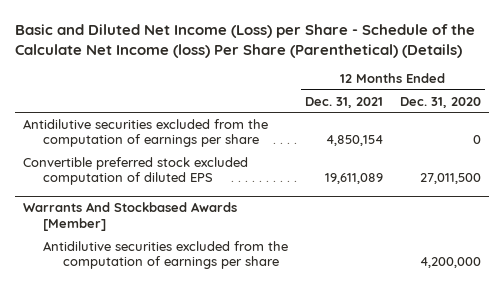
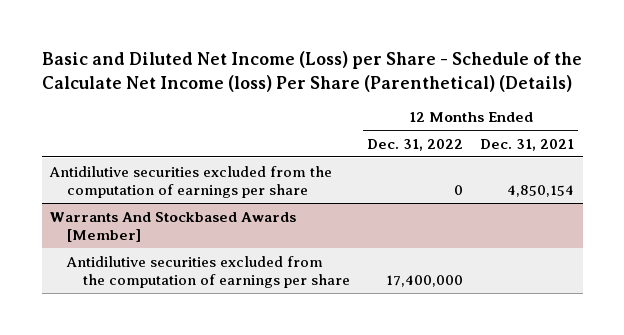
- | 12 Months Ended Dec. 31, 2021 | 12 Months Ended Dec. 31, 2020
+ | 12 Months Ended Dec. 31, 2022 | 12 Months Ended Dec. 31, 2021
- Convertible preferred stock excluded computation of diluted EPS | 19,611,089 | 27,011,500

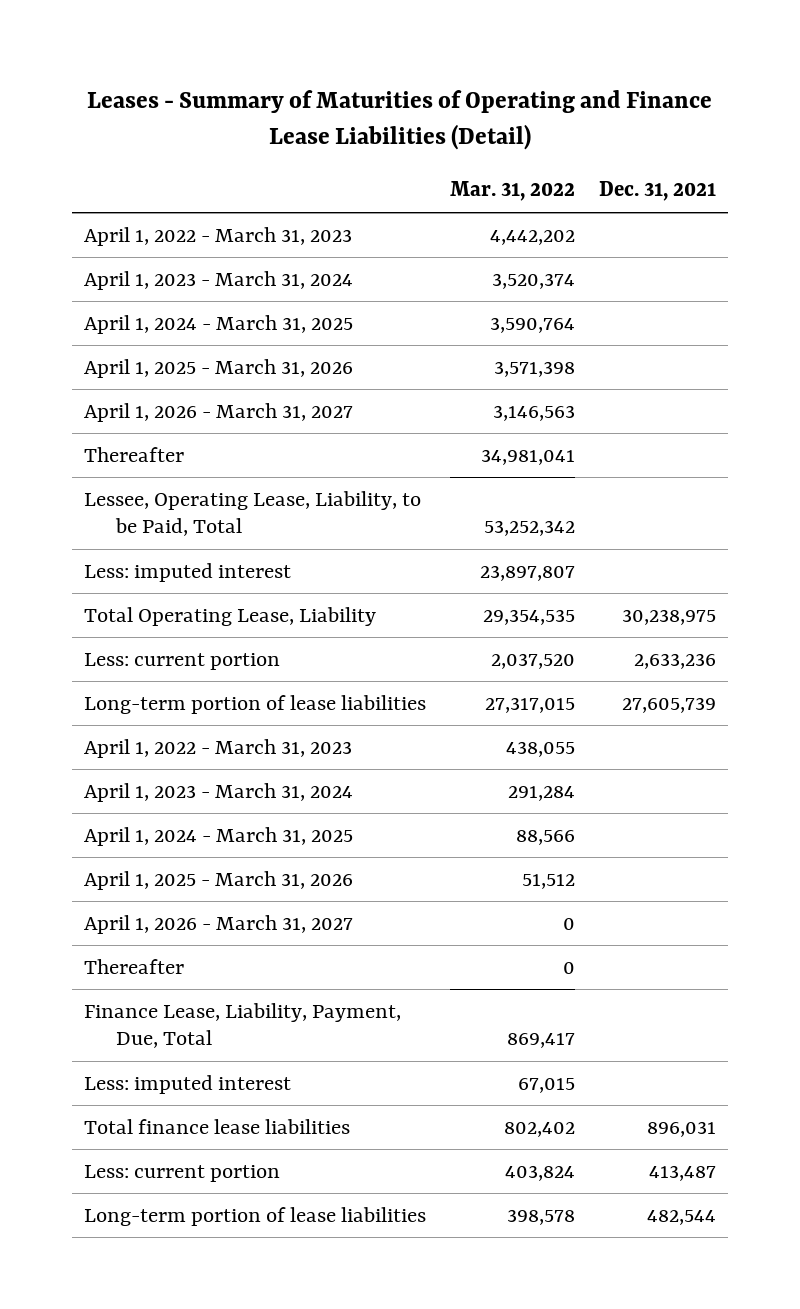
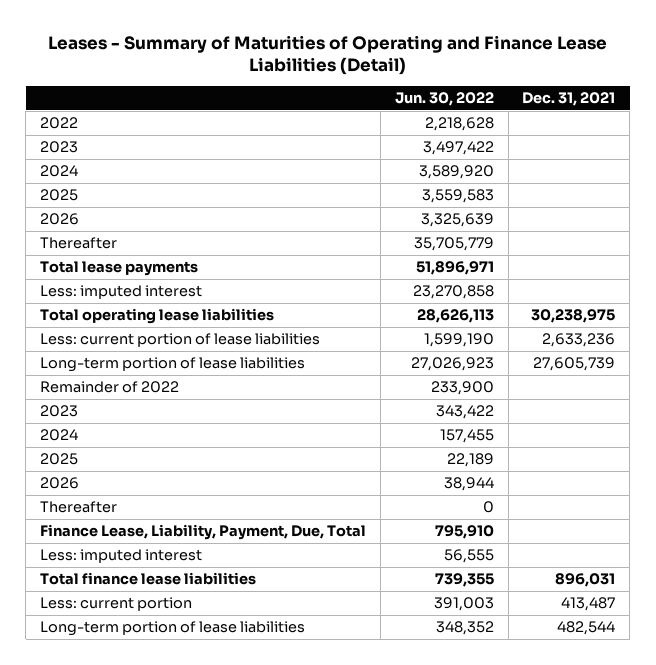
- | Mar. 31, 2022 | Dec. 31, 2021
+ | Jun. 30, 2022 | Dec. 31, 2021
- April 1, 2022 - March 31, 2023 | 4,442,202 |
- April 1, 2023 - March 31, 2024 | 3,520,374 |
- April 1, 2024 - March 31, 2025 | 3,590,764 |
- April 1, 2025 - March 31, 2026 | 3,571,398 |
- April 1, 2026 - March 31, 2027 | 3,146,563 |
+ 2022 | 2,218,628 |
+ 2023 | 3,497,422 |
+ 2024 | 3,589,920 |
+ 2025 | 3,559,583 |
+ 2026 | 3,325,639 |
- Lessee, Operating Lease, Liability, to be Paid, Total | 53,252,342 |
+ Total lease payments | 51,896,971 |
- Total Operating Lease, Liability | 29,354,535 | 30,238,975
- Less: current portion | 2,037,520 | 2,633,236
+ Total operating lease liabilities | 28,626,113 | 30,238,975
+ Less: current portion of lease liabilities | 1,599,190 | 2,633,236
- April 1, 2022 - March 31, 2023 | 438,055 |
- April 1, 2023 - March 31, 2024 | 291,284 |
- April 1, 2024 - March 31, 2025 | 88,566 |
- April 1, 2025 - March 31, 2026 | 51,512 |
- April 1, 2026 - March 31, 2027 | 0 |
+ Remainder of 2022 | 233,900 |
+ 2023 | 343,422 |
+ 2024 | 157,455 |
+ 2025 | 22,189 |
+ 2026 | 38,944 |

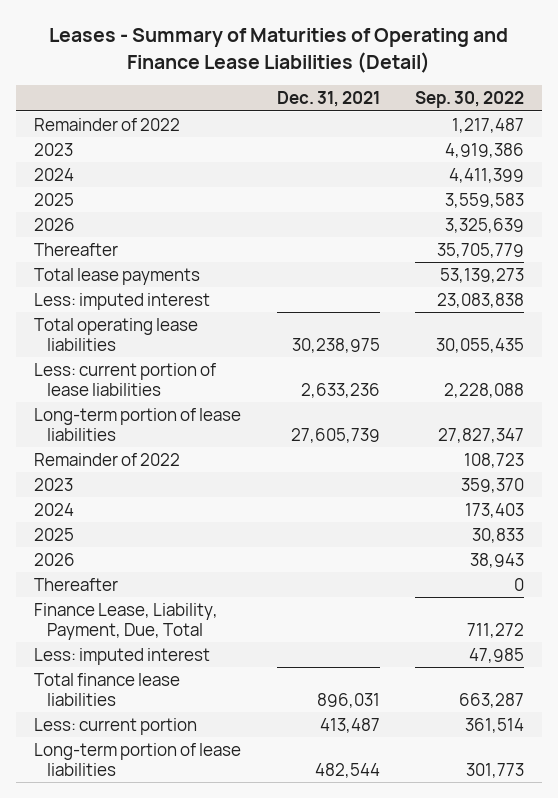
- | Jun. 30, 2022 | Dec. 31, 2021
+ | Dec. 31, 2021 | Sep. 30, 2022
- 2022 | 2,218,628 |
+ Remainder of 2022 | | 1,217,487

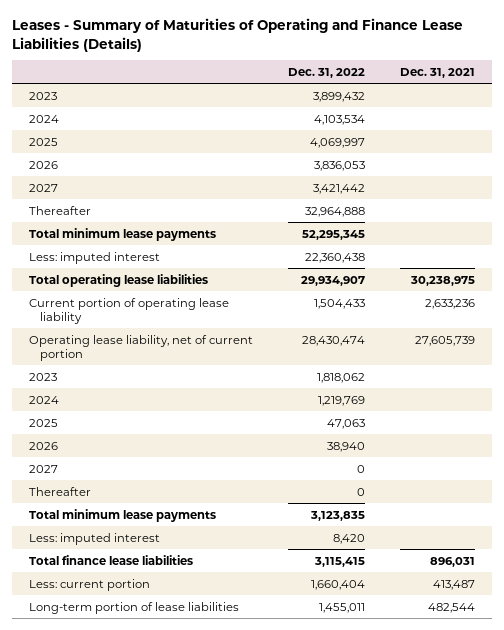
- Leases - Summary of Maturities of Operating and Finance Lease Liabilities (Detail)
+ Leases - Summary of Maturities of Operating and Finance Lease Liabilities (Details)
- | Dec. 31, 2021 | Sep. 30, 2022
+ | Dec. 31, 2022 | Dec. 31, 2021
- Remainder of 2022 | | 1,217,487
+ 2027 | 3,421,442 |
- Total lease payments | | 53,139,273
+ Total minimum lease payments | 52,295,345 |
- Less: current portion of lease liabilities | 2,633,236 | 2,228,088
- Long-term portion of lease liabilities | 27,605,739 | 27,827,347
- Remainder of 2022 | | 108,723
+ Current portion of operating lease liability | 1,504,433 | 2,633,236
+ Operating lease liability, net of current portion | 28,430,474 | 27,605,739
+ 2027 | 0 |
- Finance Lease, Liability, Payment, Due, Total | | 711,272
+ Total minimum lease payments | 3,123,835 |

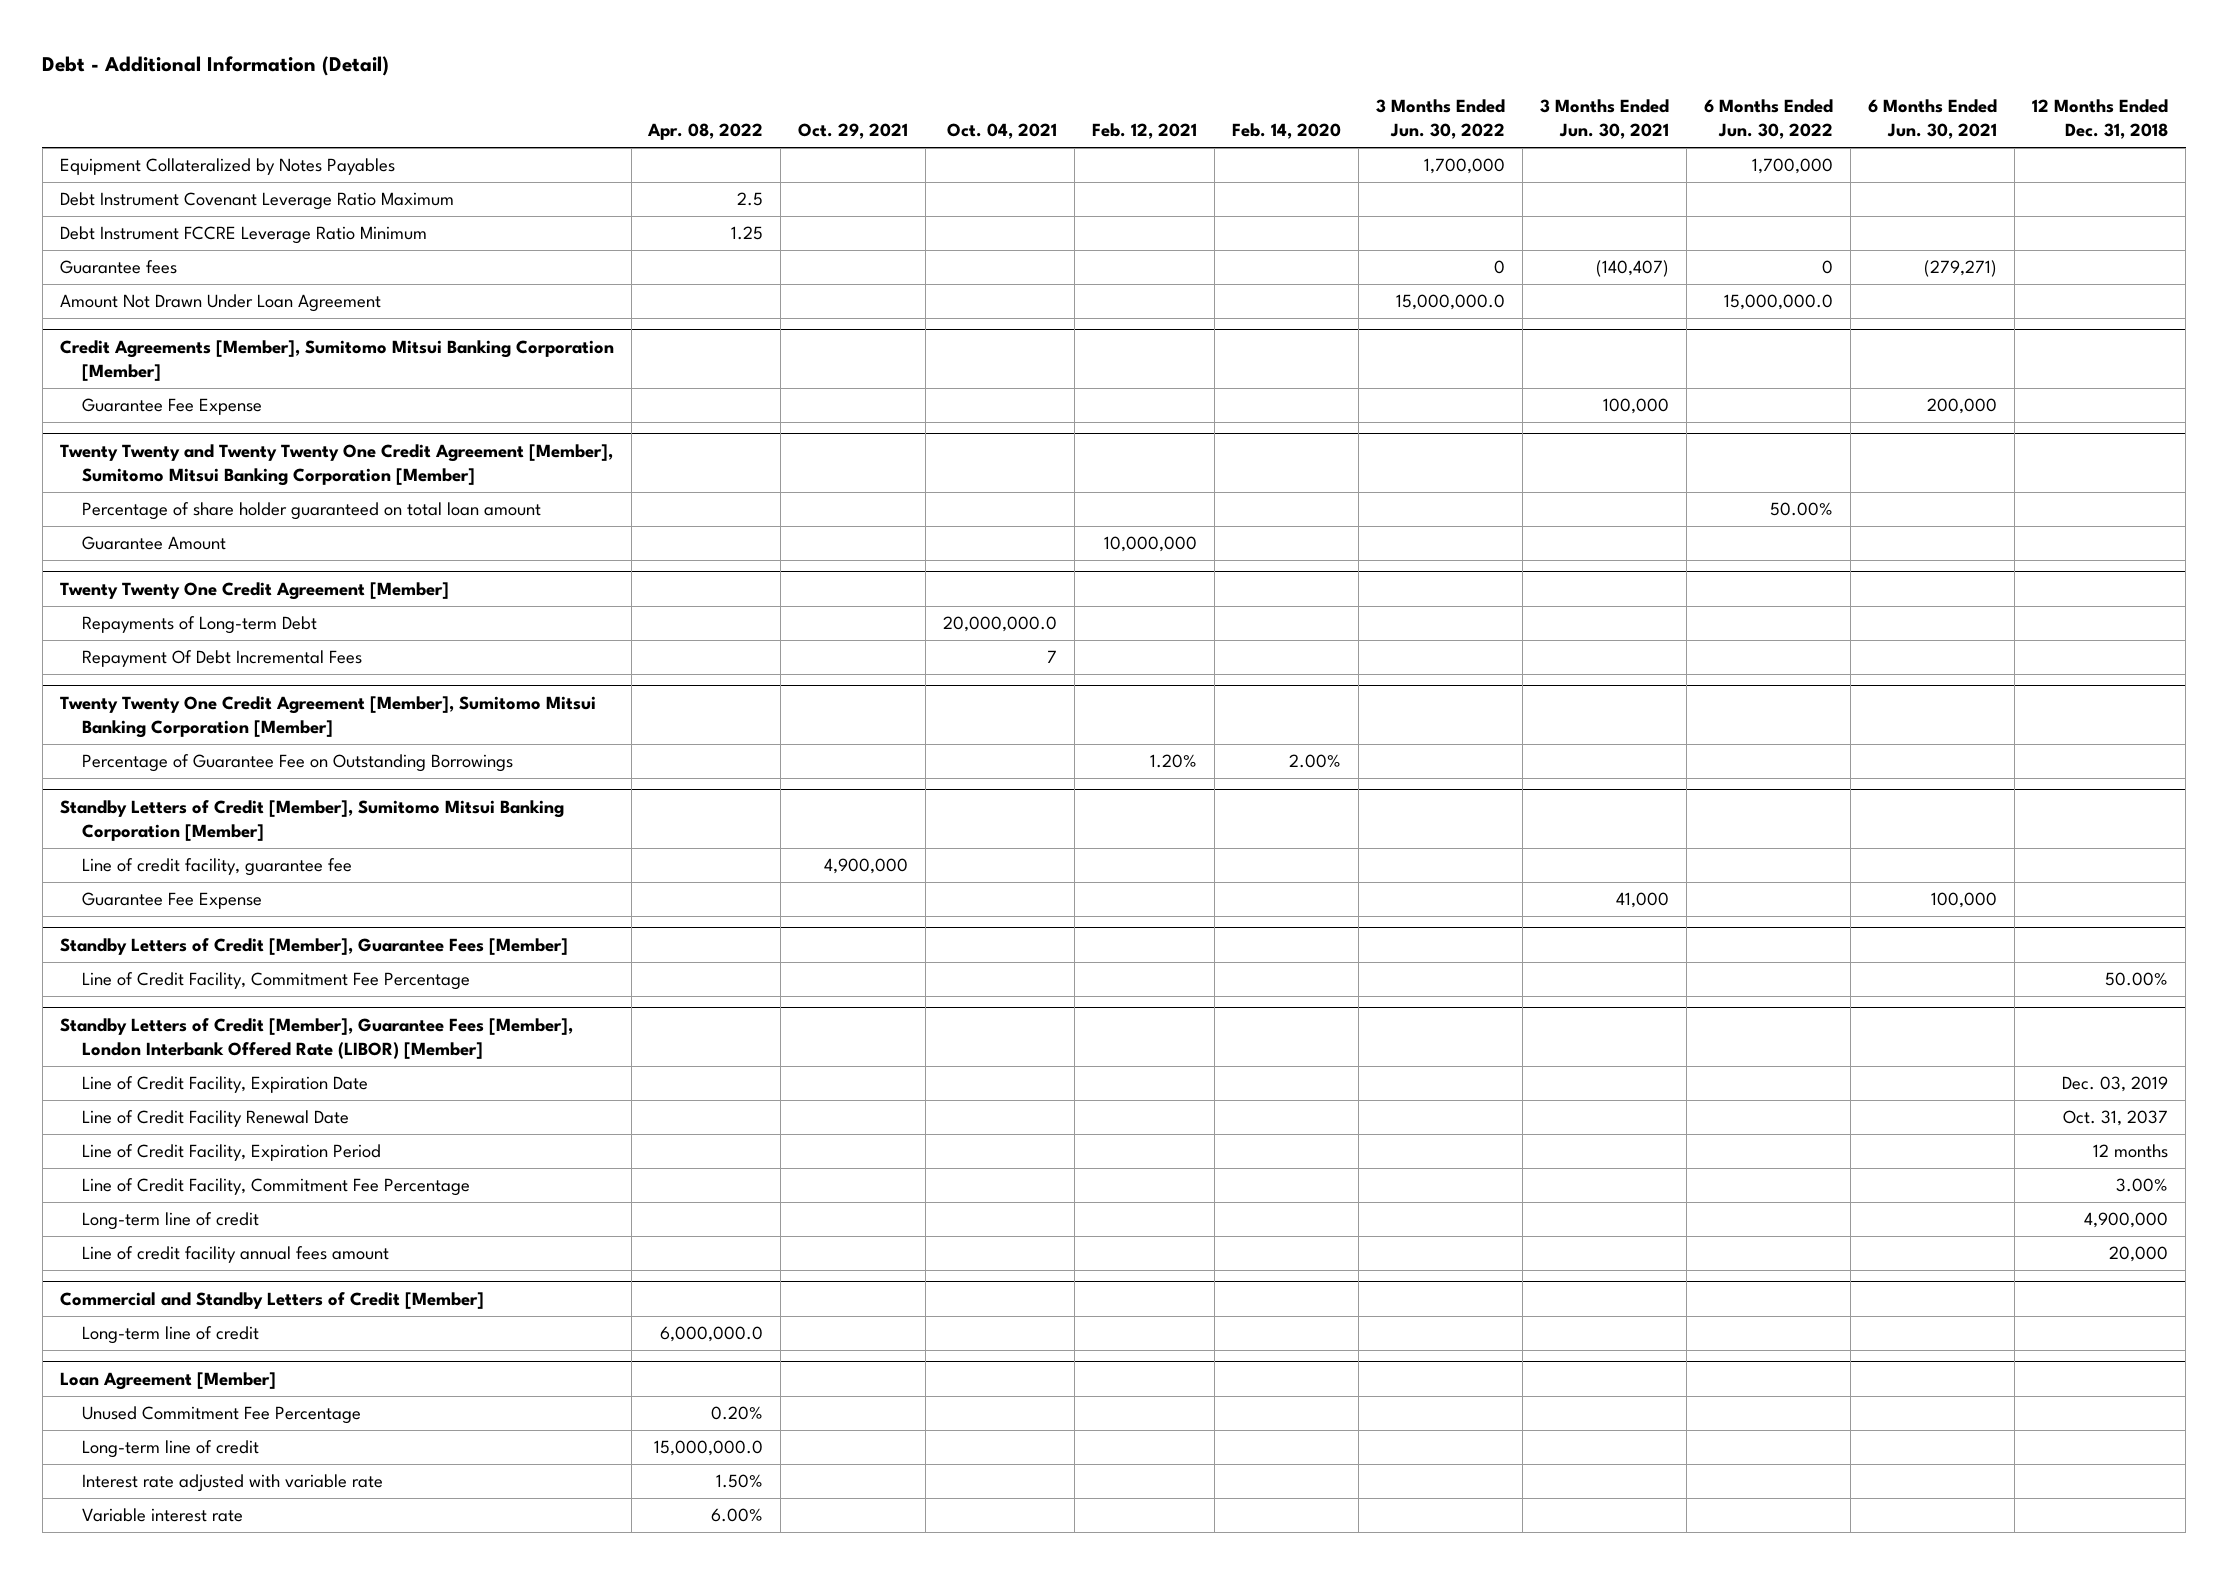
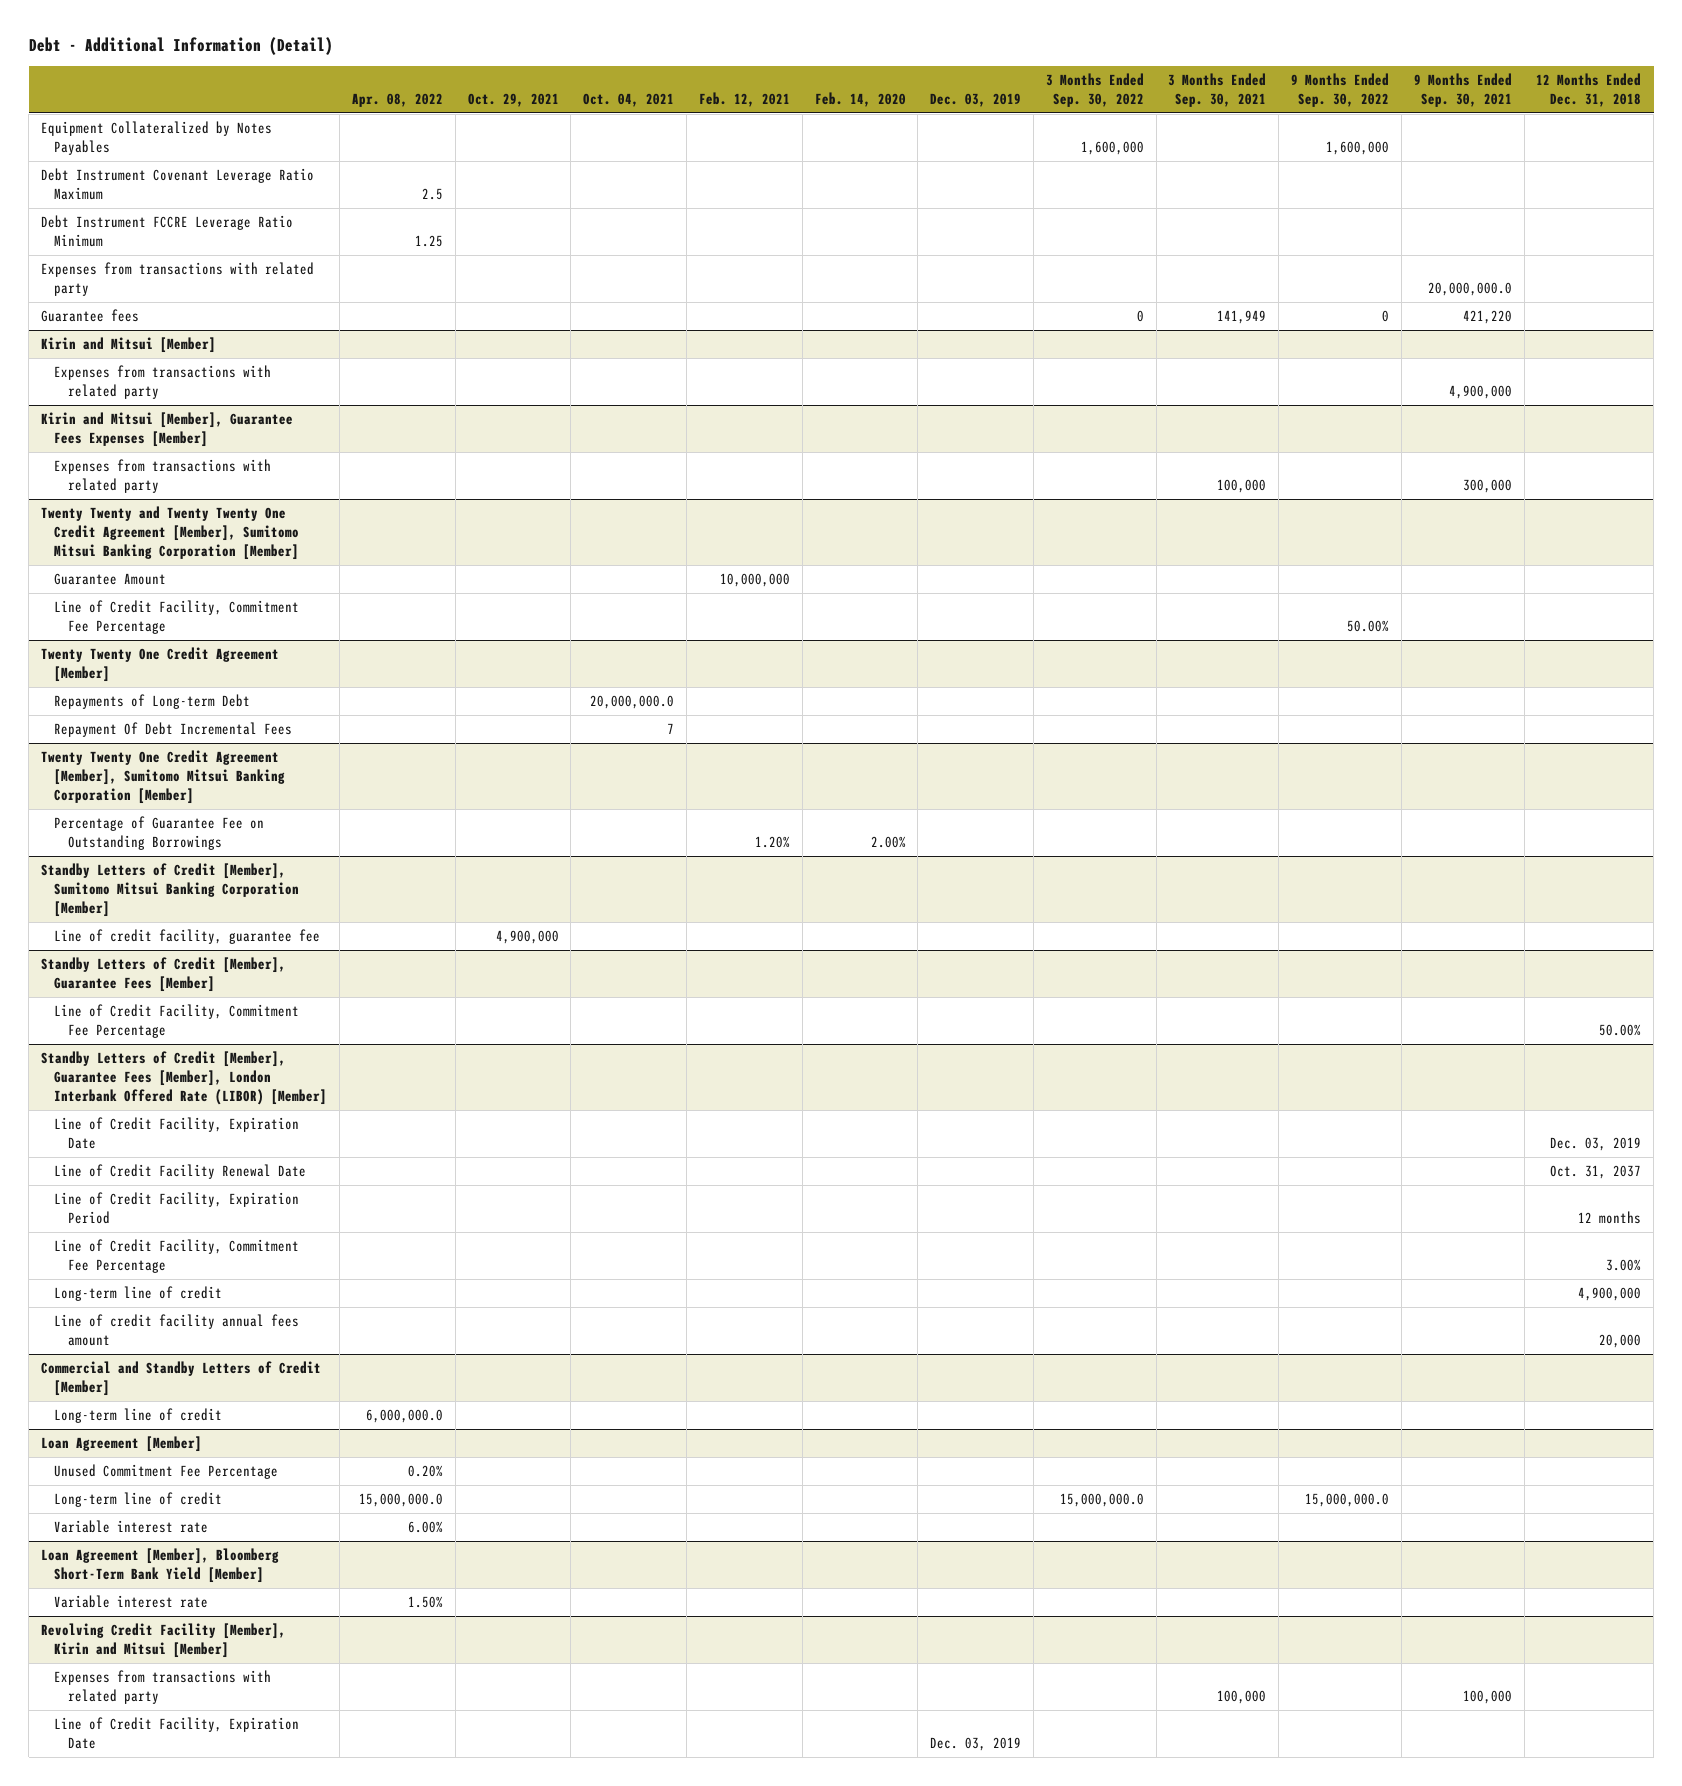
- | Apr. 08, 2022 | Oct. 29, 2021 | Oct. 04, 2021 | Feb. 12, 2021 | Feb. 14, 2020 | 3 Months Ended Jun. 30, 2022 | 3 Months Ended Jun. 30, 2021 | 6 Months Ended Jun. 30, 2022 | 6 Months Ended Jun. 30, 2021 | 12 Months Ended Dec. 31, 2018
+ | Apr. 08, 2022 | Oct. 29, 2021 | Oct. 04, 2021 | Feb. 12, 2021 | Feb. 14, 2020 | Dec. 03, 2019 | 3 Months Ended Sep. 30, 2022 | 3 Months Ended Sep. 30, 2021 | 9 Months Ended Sep. 30, 2022 | 9 Months Ended Sep. 30, 2021 | 12 Months Ended Dec. 31, 2018
+ Expenses from transactions with related party | | | | | | | | | | 20,000,000.0 |
- Amount Not Drawn Under Loan Agreement | | | | | | 15,000,000.0 | | 15,000,000.0 | |
- Credit Agreements [Member], Sumitomo Mitsui Banking Corporation [Member]
- Guarantee Fee Expense | | | | | | | 100,000 | | 200,000 |
+ Kirin and Mitsui [Member]
+ Expenses from transactions with related party | | | | | | | | | | 4,900,000 |
+ Kirin and Mitsui [Member], Guarantee Fees Expenses [Member]
+ Expenses from transactions with related party | | | | | | | | 100,000 | | 300,000 |
@ Twenty Twenty and Twenty Twenty One Credit Agreement [Member], Sumitomo Mitsui Banking Corporation [Member]
- Percentage of share holder guaranteed on total loan amount | | | | | | | | 50.00% | |
+ Line of Credit Facility, Commitment Fee Percentage | | | | | | | | | 50.00% | |
@ Standby Letters of Credit [Member], Sumitomo Mitsui Banking Corporation [Member]
- Guarantee Fee Expense | | | | | | | 41,000 | | 100,000 |
@ Loan Agreement [Member]
- Interest rate adjusted with variable rate | 1.50% | | | | | | | | |
+ Loan Agreement [Member], Bloomberg Short-Term Bank Yield [Member]
+ Variable interest rate | 1.50% | | | | | | | | | |
+ Revolving Credit Facility [Member], Kirin and Mitsui [Member]
+ Expenses from transactions with related party | | | | | | | | 100,000 | | 100,000 |
+ Line of Credit Facility, Expiration Date | | | | | | Dec. 03, 2019 | | | | |

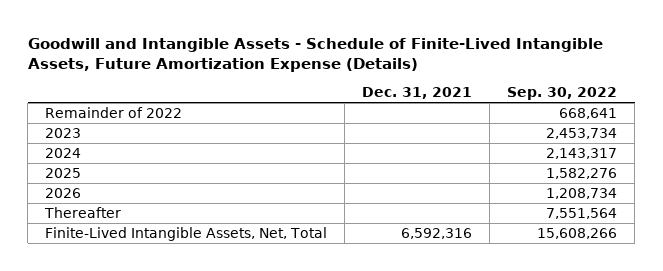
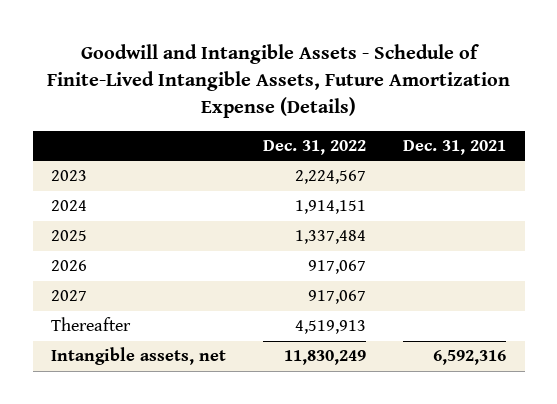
- | Dec. 31, 2021 | Sep. 30, 2022
+ | Dec. 31, 2022 | Dec. 31, 2021
- Remainder of 2022 | | 668,641
+ 2027 | 917,067 |
- Finite-Lived Intangible Assets, Net, Total | 6,592,316 | 15,608,266
+ Intangible assets, net | 11,830,249 | 6,592,316

